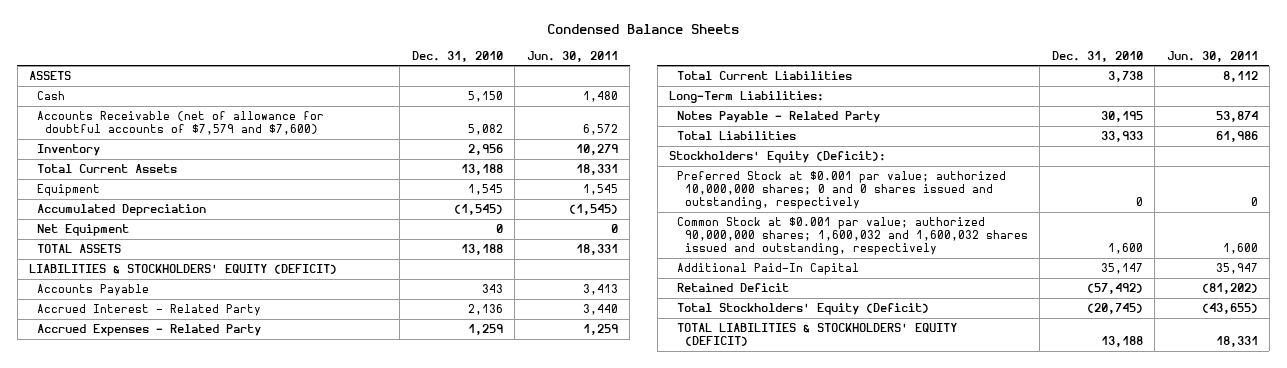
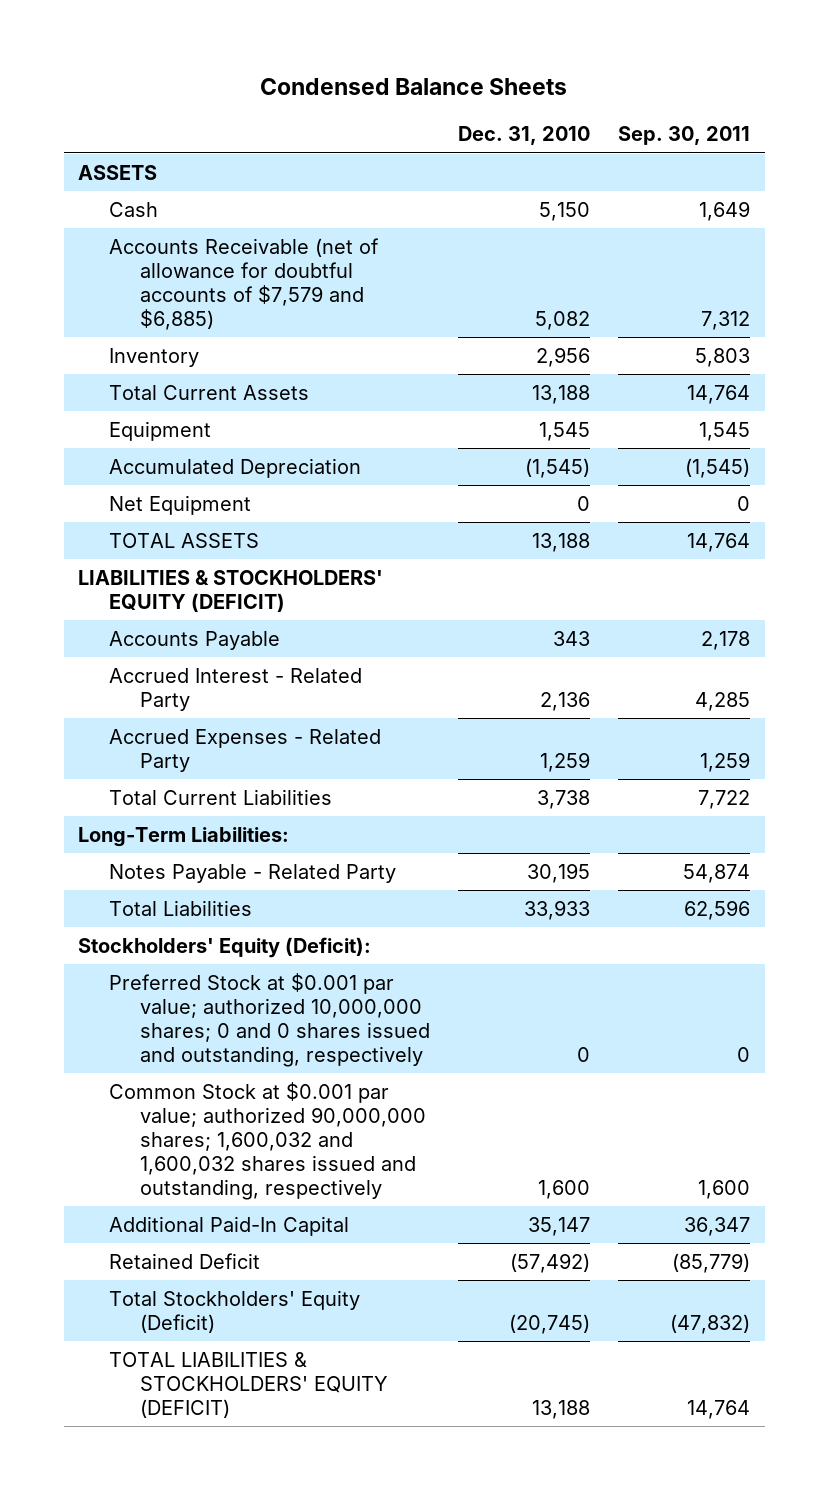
- | Dec. 31, 2010 | Jun. 30, 2011
+ | Dec. 31, 2010 | Sep. 30, 2011
- Accounts Receivable (net of allowance for doubtful accounts of $7,579 and $7,600) | 5,082 | 6,572
+ Accounts Receivable (net of allowance for doubtful accounts of $7,579 and $6,885) | 5,082 | 7,312

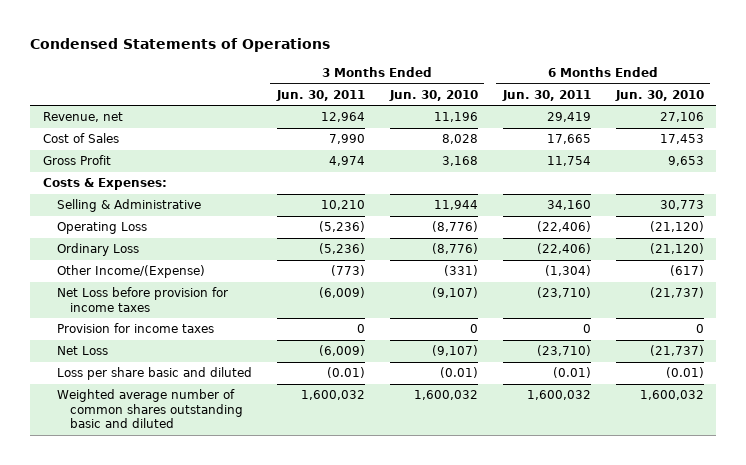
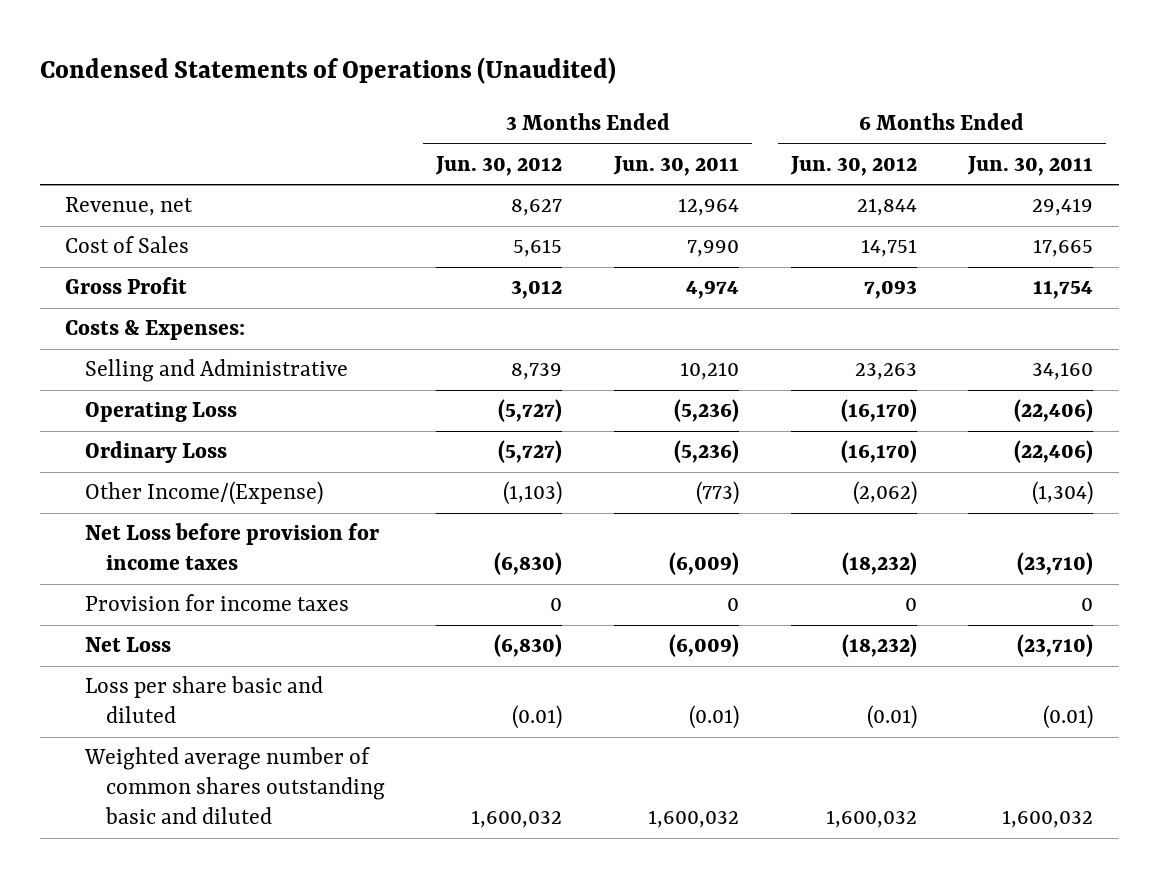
- Condensed Statements of Operations
+ Condensed Statements of Operations (Unaudited)
- | 3 Months Ended Jun. 30, 2011 | 3 Months Ended Jun. 30, 2010 | 6 Months Ended Jun. 30, 2011 | 6 Months Ended Jun. 30, 2010
+ | 3 Months Ended Jun. 30, 2012 | 3 Months Ended Jun. 30, 2011 | 6 Months Ended Jun. 30, 2012 | 6 Months Ended Jun. 30, 2011
- Selling & Administrative | 10,210 | 11,944 | 34,160 | 30,773
+ Selling and Administrative | 8,739 | 10,210 | 23,263 | 34,160

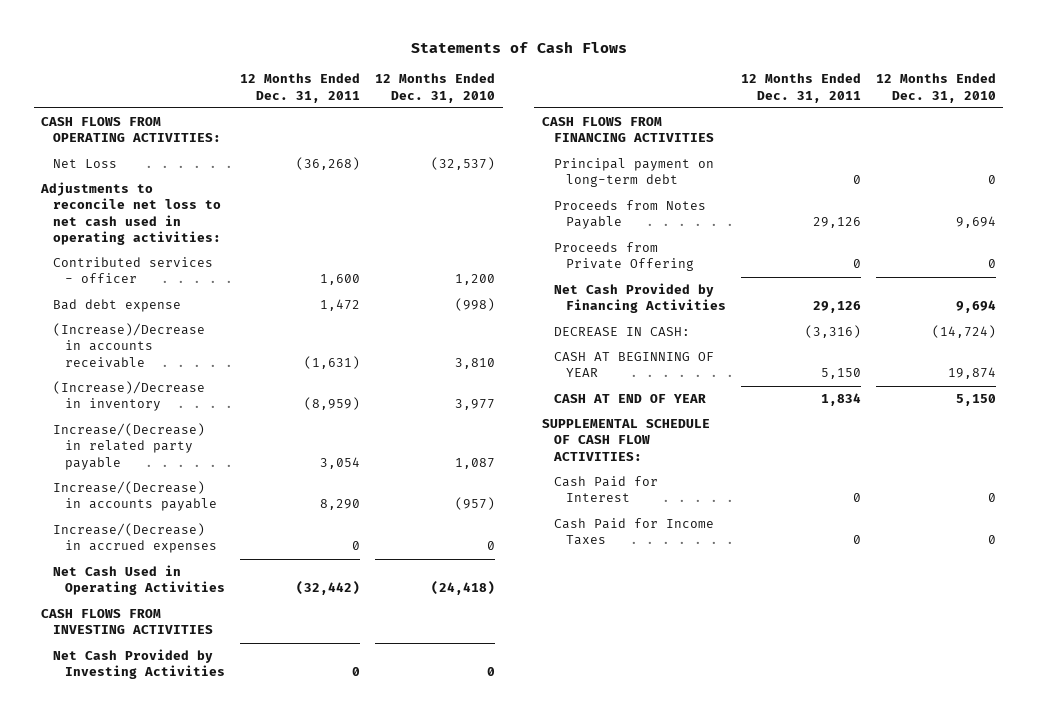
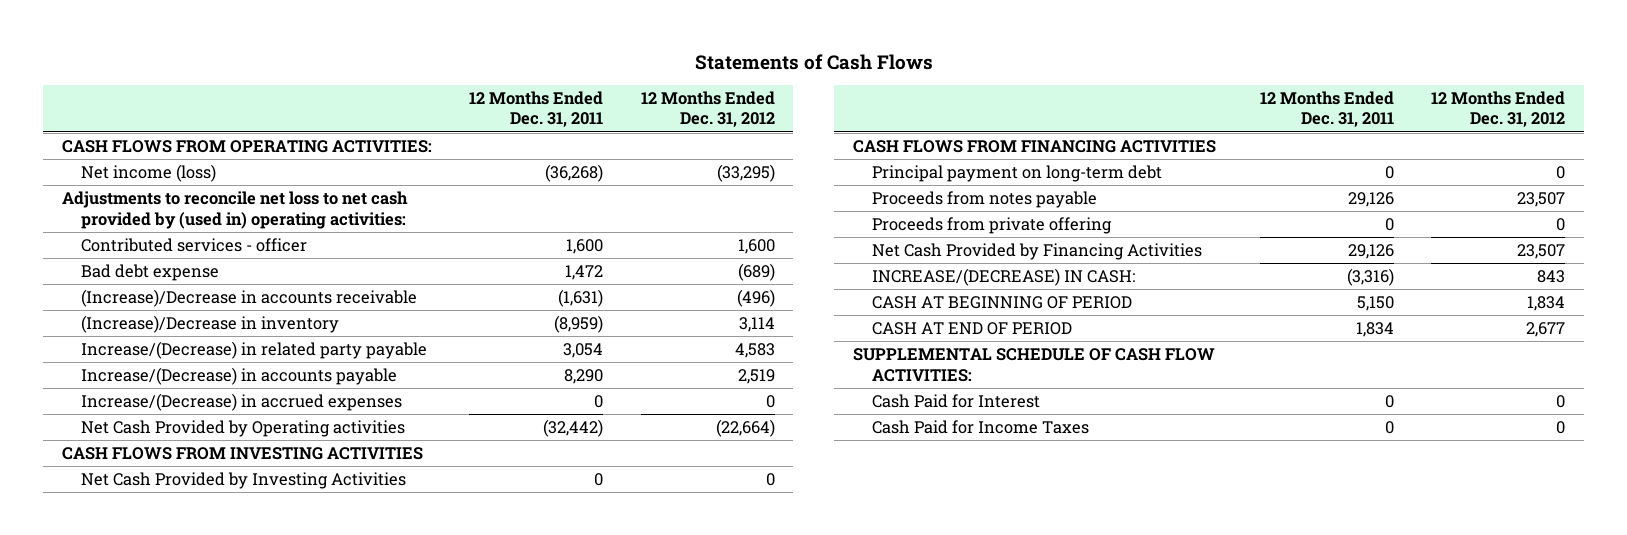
- | 12 Months Ended Dec. 31, 2011 | 12 Months Ended Dec. 31, 2010
+ | 12 Months Ended Dec. 31, 2011 | 12 Months Ended Dec. 31, 2012
- Net Loss | (36,268) | (32,537)
- Adjustments to reconcile net loss to net cash used in operating activities:
+ Net income (loss) | (36,268) | (33,295)
+ Adjustments to reconcile net loss to net cash provided by (used in) operating activities:
- Net Cash Used in Operating Activities | (32,442) | (24,418)
+ Net Cash Provided by Operating activities | (32,442) | (22,664)
- Proceeds from Notes Payable | 29,126 | 9,694
- Proceeds from Private Offering | 0 | 0
+ Proceeds from notes payable | 29,126 | 23,507
+ Proceeds from private offering | 0 | 0
- DECREASE IN CASH: | (3,316) | (14,724)
- CASH AT BEGINNING OF YEAR | 5,150 | 19,874
- CASH AT END OF YEAR | 1,834 | 5,150
+ INCREASE/(DECREASE) IN CASH: | (3,316) | 843
+ CASH AT BEGINNING OF PERIOD | 5,150 | 1,834
+ CASH AT END OF PERIOD | 1,834 | 2,677

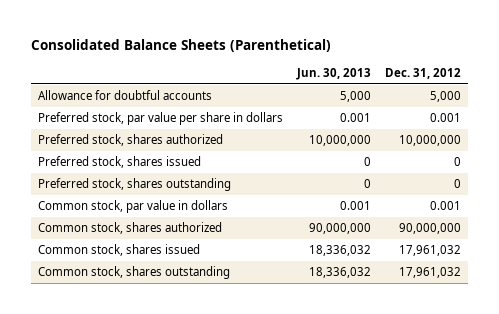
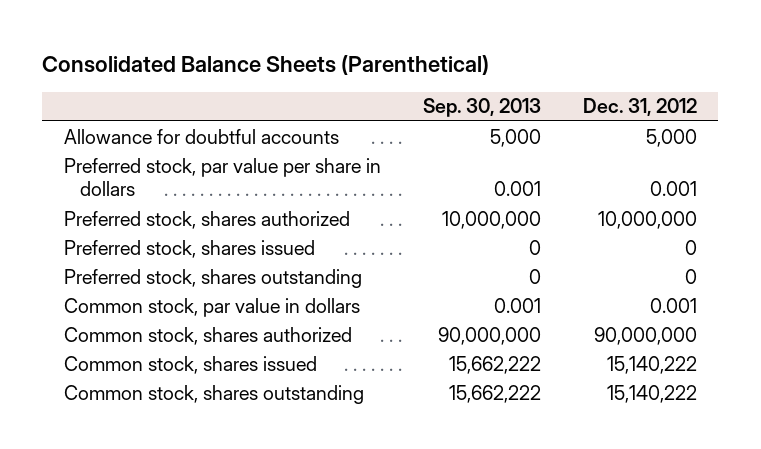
- | Jun. 30, 2013 | Dec. 31, 2012
+ | Sep. 30, 2013 | Dec. 31, 2012
- Common stock, shares issued | 18,336,032 | 17,961,032
- Common stock, shares outstanding | 18,336,032 | 17,961,032
+ Common stock, shares issued | 15,662,222 | 15,140,222
+ Common stock, shares outstanding | 15,662,222 | 15,140,222

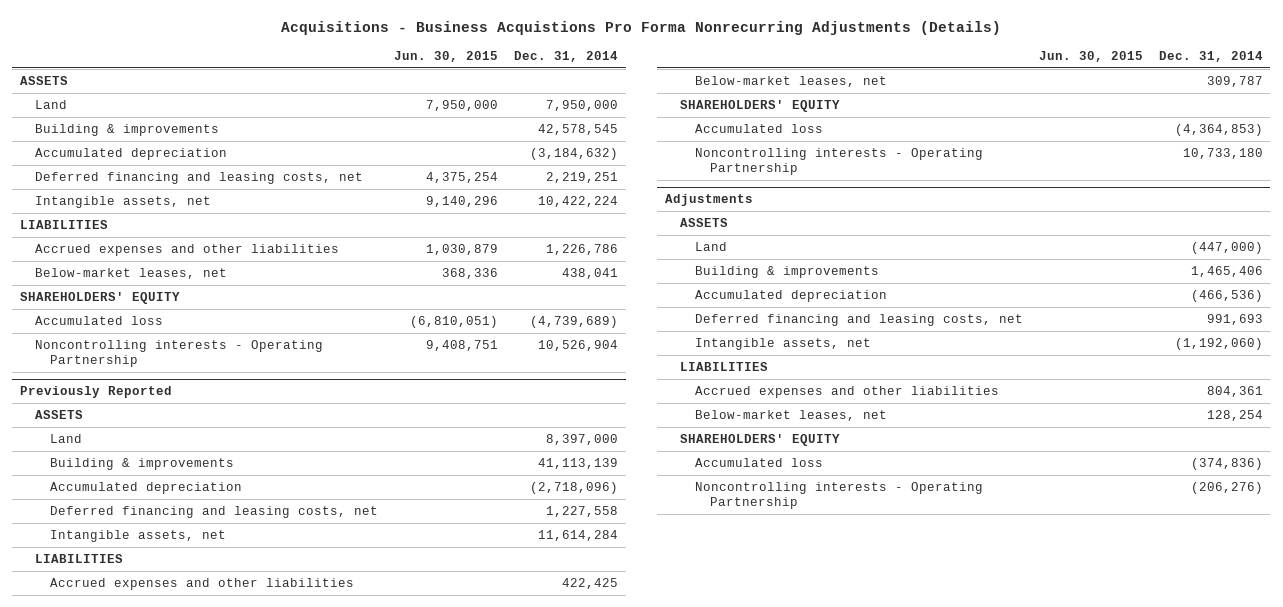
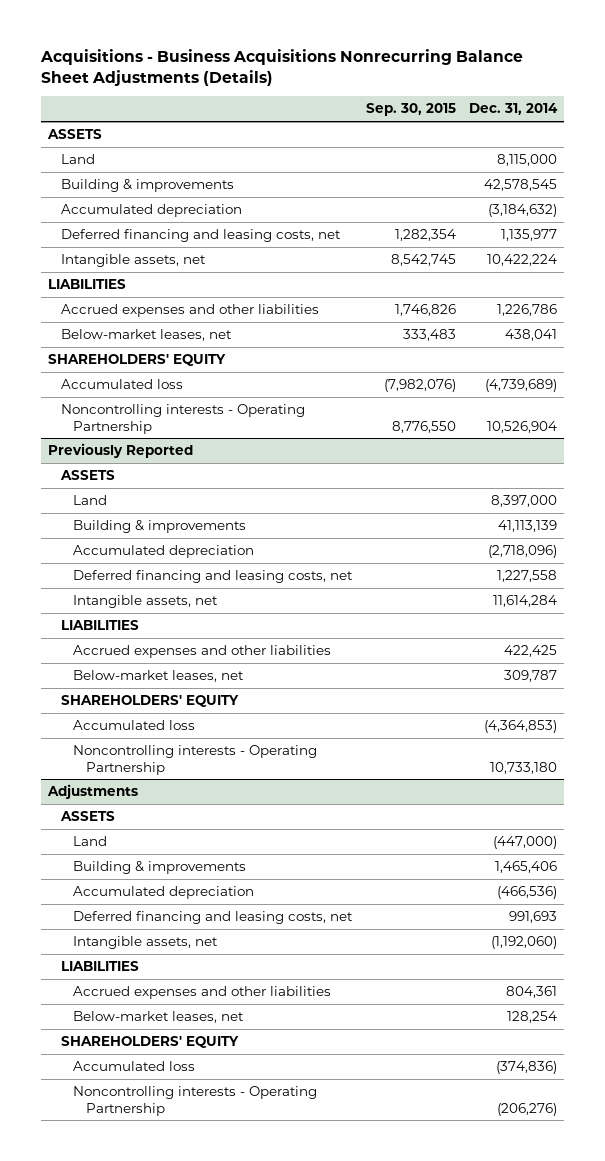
- Acquisitions - Business Acquistions Pro Forma Nonrecurring Adjustments (Details)
+ Acquisitions - Business Acquisitions Nonrecurring Balance Sheet Adjustments (Details)
- | Jun. 30, 2015 | Dec. 31, 2014
+ | Sep. 30, 2015 | Dec. 31, 2014
- Land | 7,950,000 | 7,950,000
+ Land | | 8,115,000
- Deferred financing and leasing costs, net | 4,375,254 | 2,219,251
+ Deferred financing and leasing costs, net | 1,282,354 | 1,135,977

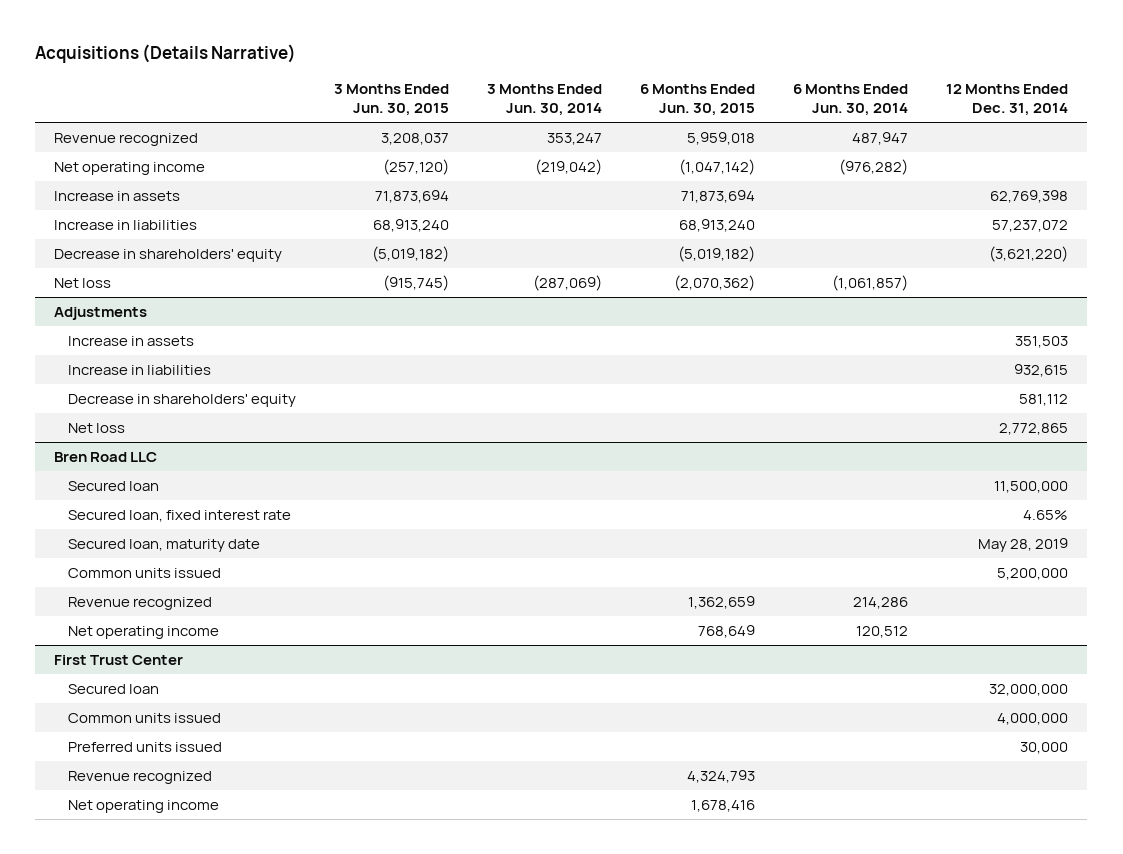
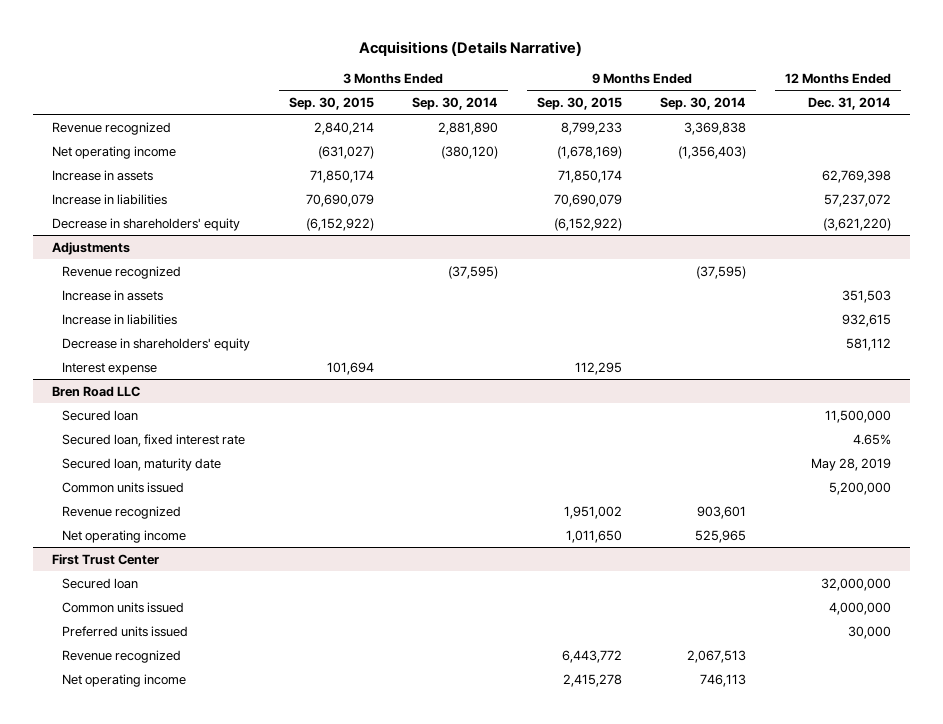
- | 3 Months Ended Jun. 30, 2015 | 3 Months Ended Jun. 30, 2014 | 6 Months Ended Jun. 30, 2015 | 6 Months Ended Jun. 30, 2014 | 12 Months Ended Dec. 31, 2014
+ | 3 Months Ended Sep. 30, 2015 | 3 Months Ended Sep. 30, 2014 | 9 Months Ended Sep. 30, 2015 | 9 Months Ended Sep. 30, 2014 | 12 Months Ended Dec. 31, 2014
- Net loss | (915,745) | (287,069) | (2,070,362) | (1,061,857) |
@ Adjustments
+ Revenue recognized | | (37,595) | | (37,595) |
- Net loss | | | | | 2,772,865
+ Interest expense | 101,694 | | 112,295 | |

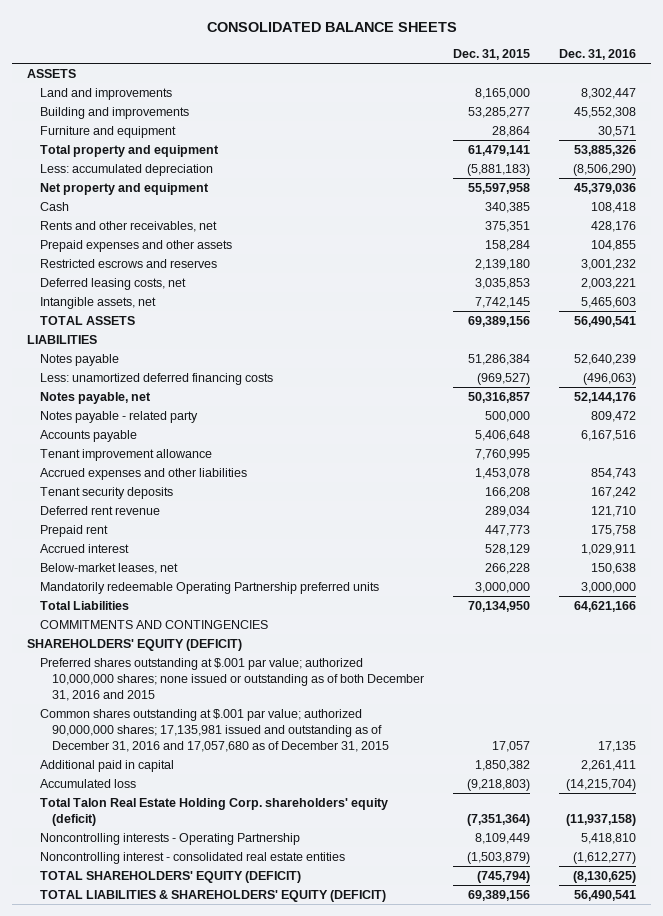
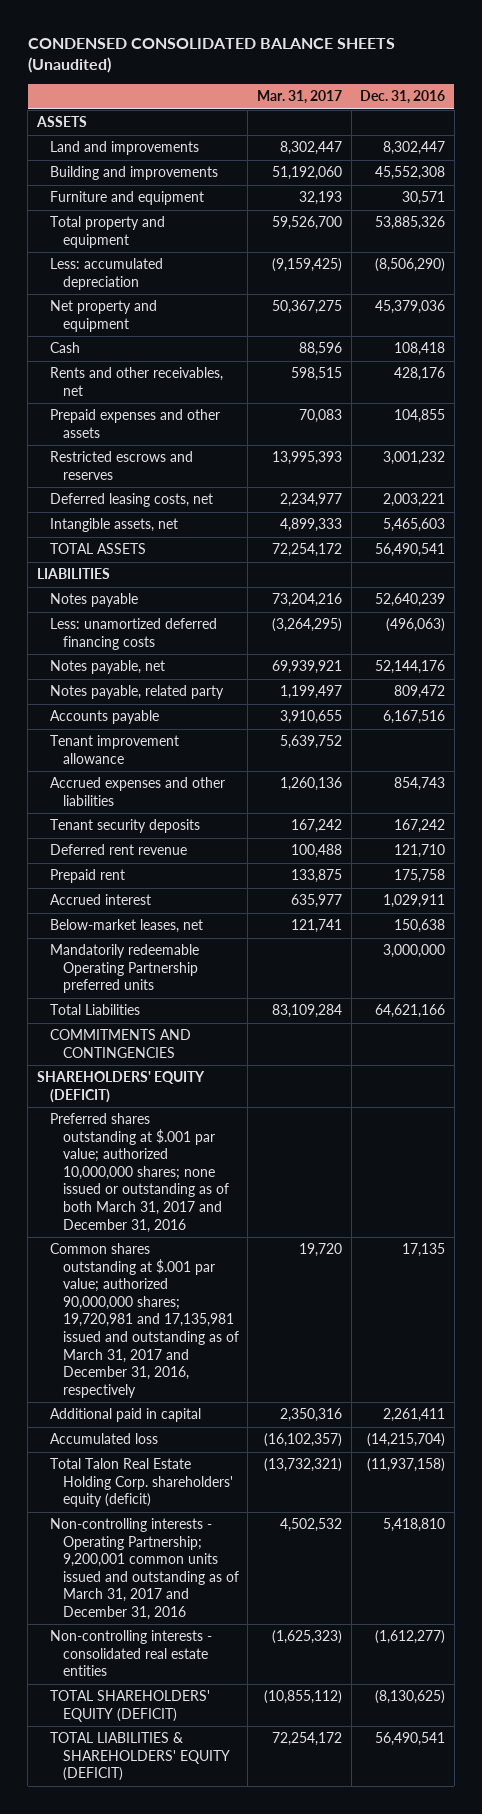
- CONSOLIDATED BALANCE SHEETS
+ CONDENSED CONSOLIDATED BALANCE SHEETS (Unaudited)
- | Dec. 31, 2015 | Dec. 31, 2016
+ | Mar. 31, 2017 | Dec. 31, 2016
- Notes payable - related party | 500,000 | 809,472
+ Notes payable, related party | 1,199,497 | 809,472
- Preferred shares outstanding at $.001 par value; authorized 10,000,000 shares; none issued or outstanding as of both December 31, 2016 and 2015
- Common shares outstanding at $.001 par value; authorized 90,000,000 shares; 17,135,981 issued and outstanding as of December 31, 2016 and 17,057,680 as of December 31, 2015 | 17,057 | 17,135
+ Preferred shares outstanding at $.001 par value; authorized 10,000,000 shares; none issued or outstanding as of both March 31, 2017 and December 31, 2016
+ Common shares outstanding at $.001 par value; authorized 90,000,000 shares; 19,720,981 and 17,135,981 issued and outstanding as of March 31, 2017 and December 31, 2016, respectively | 19,720 | 17,135
- Noncontrolling interests - Operating Partnership | 8,109,449 | 5,418,810
- Noncontrolling interest - consolidated real estate entities | (1,503,879) | (1,612,277)
+ Non-controlling interests - Operating Partnership; 9,200,001 common units issued and outstanding as of March 31, 2017 and December 31, 2016 | 4,502,532 | 5,418,810
+ Non-controlling interests - consolidated real estate entities | (1,625,323) | (1,612,277)

